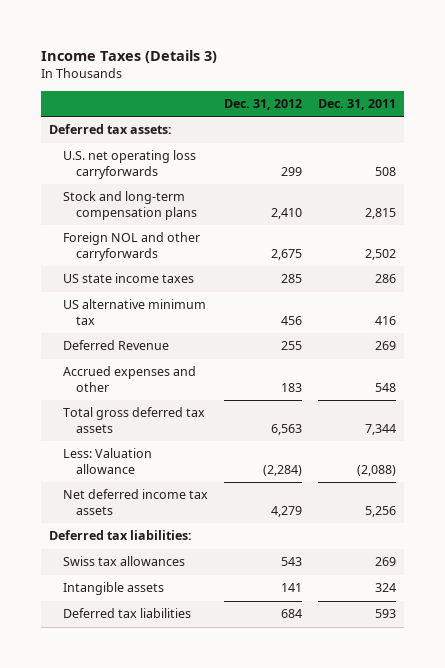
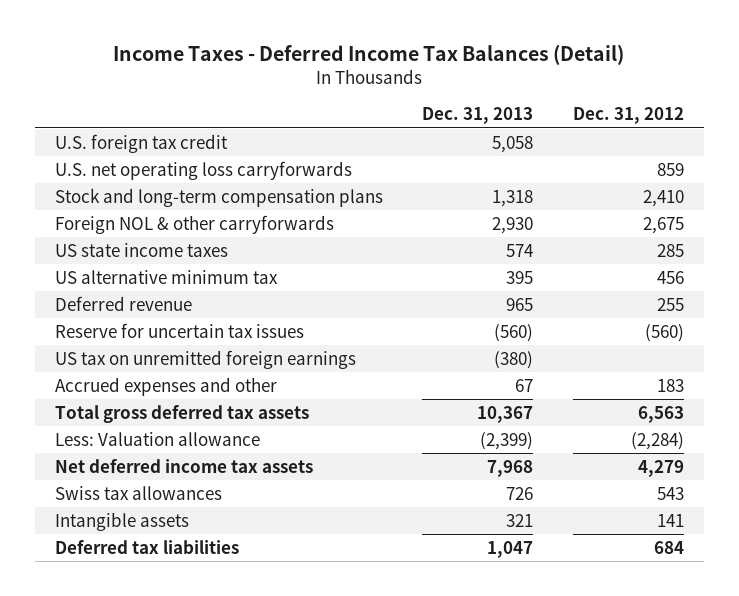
- Income Taxes (Details 3)
+ Income Taxes - Deferred Income Tax Balances (Detail)
- | Dec. 31, 2012 | Dec. 31, 2011
+ | Dec. 31, 2013 | Dec. 31, 2012
- Deferred tax assets:
- U.S. net operating loss carryforwards | 299 | 508
+ U.S. foreign tax credit | 5,058 |
+ U.S. net operating loss carryforwards | | 859
- Foreign NOL and other carryforwards | 2,675 | 2,502
+ Foreign NOL & other carryforwards | 2,930 | 2,675
- Deferred Revenue | 255 | 269
+ Deferred revenue | 965 | 255
+ Reserve for uncertain tax issues | (560) | (560)
+ US tax on unremitted foreign earnings | (380) |
- Deferred tax liabilities:

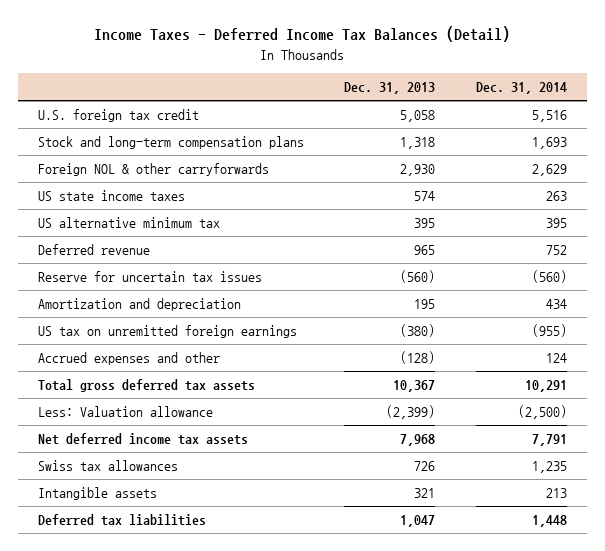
- | Dec. 31, 2013 | Dec. 31, 2012
+ | Dec. 31, 2013 | Dec. 31, 2014
- U.S. net operating loss carryforwards | | 859
+ Amortization and depreciation | 195 | 434
- Accrued expenses and other | 67 | 183
+ Accrued expenses and other | (128) | 124

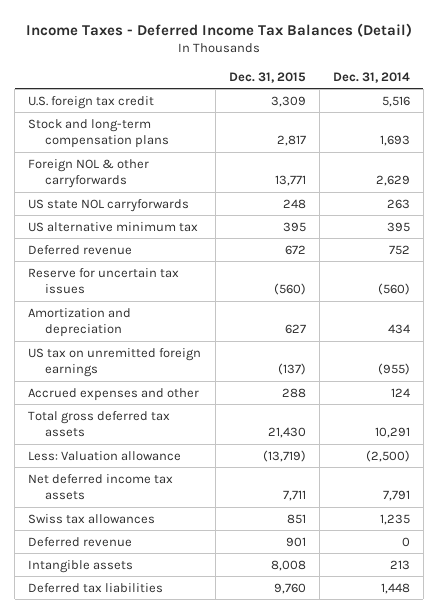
- | Dec. 31, 2013 | Dec. 31, 2014
+ | Dec. 31, 2015 | Dec. 31, 2014
- US state income taxes | 574 | 263
+ US state NOL carryforwards | 248 | 263
+ Deferred revenue | 901 | 0

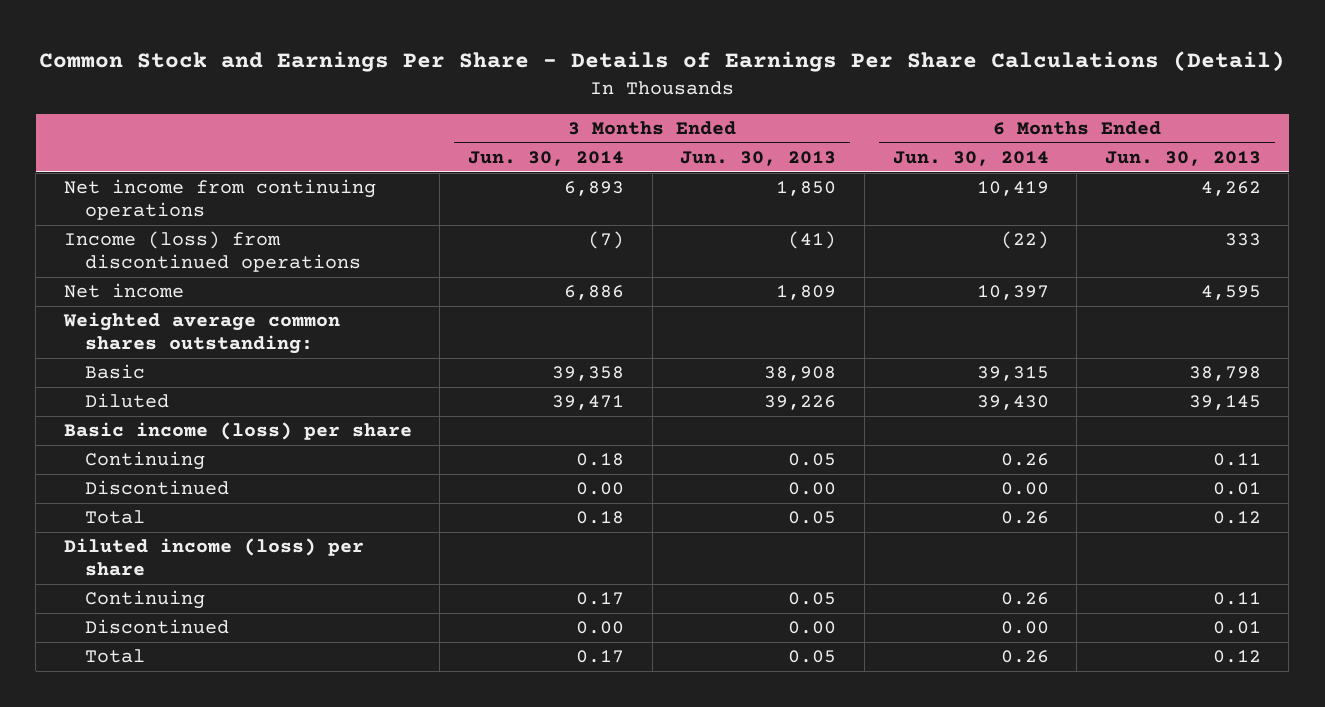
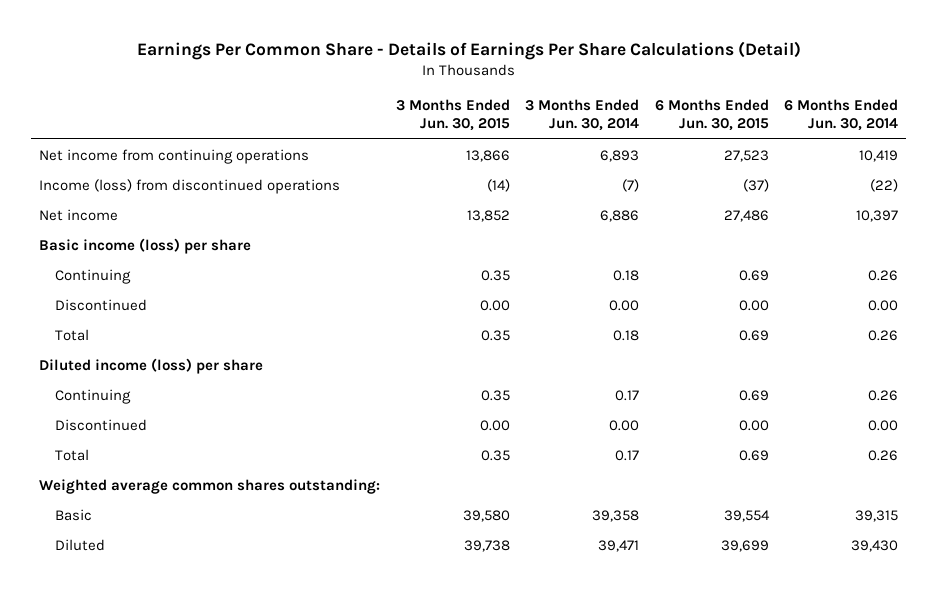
- Common Stock and Earnings Per Share - Details of Earnings Per Share Calculations (Detail)
+ Earnings Per Common Share - Details of Earnings Per Share Calculations (Detail)
- | 3 Months Ended Jun. 30, 2014 | 3 Months Ended Jun. 30, 2013 | 6 Months Ended Jun. 30, 2014 | 6 Months Ended Jun. 30, 2013
+ | 3 Months Ended Jun. 30, 2015 | 3 Months Ended Jun. 30, 2014 | 6 Months Ended Jun. 30, 2015 | 6 Months Ended Jun. 30, 2014
moved down: Weighted average common shares outstanding:
moved down: Basic | 39,580 | 39,358 | 39,554 | 39,315
moved down: Diluted | 39,738 | 39,471 | 39,699 | 39,430

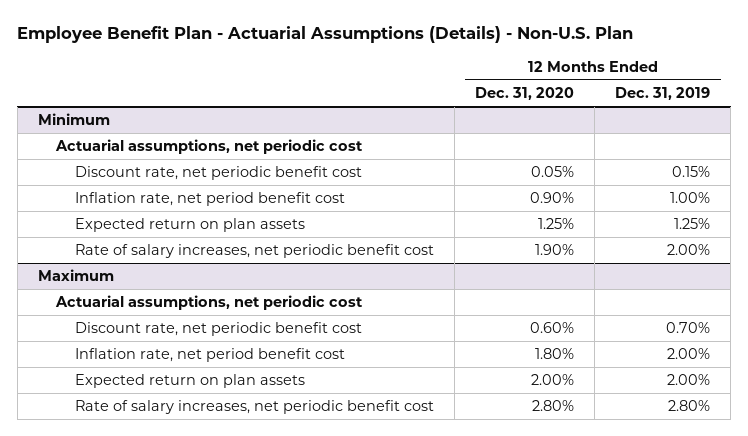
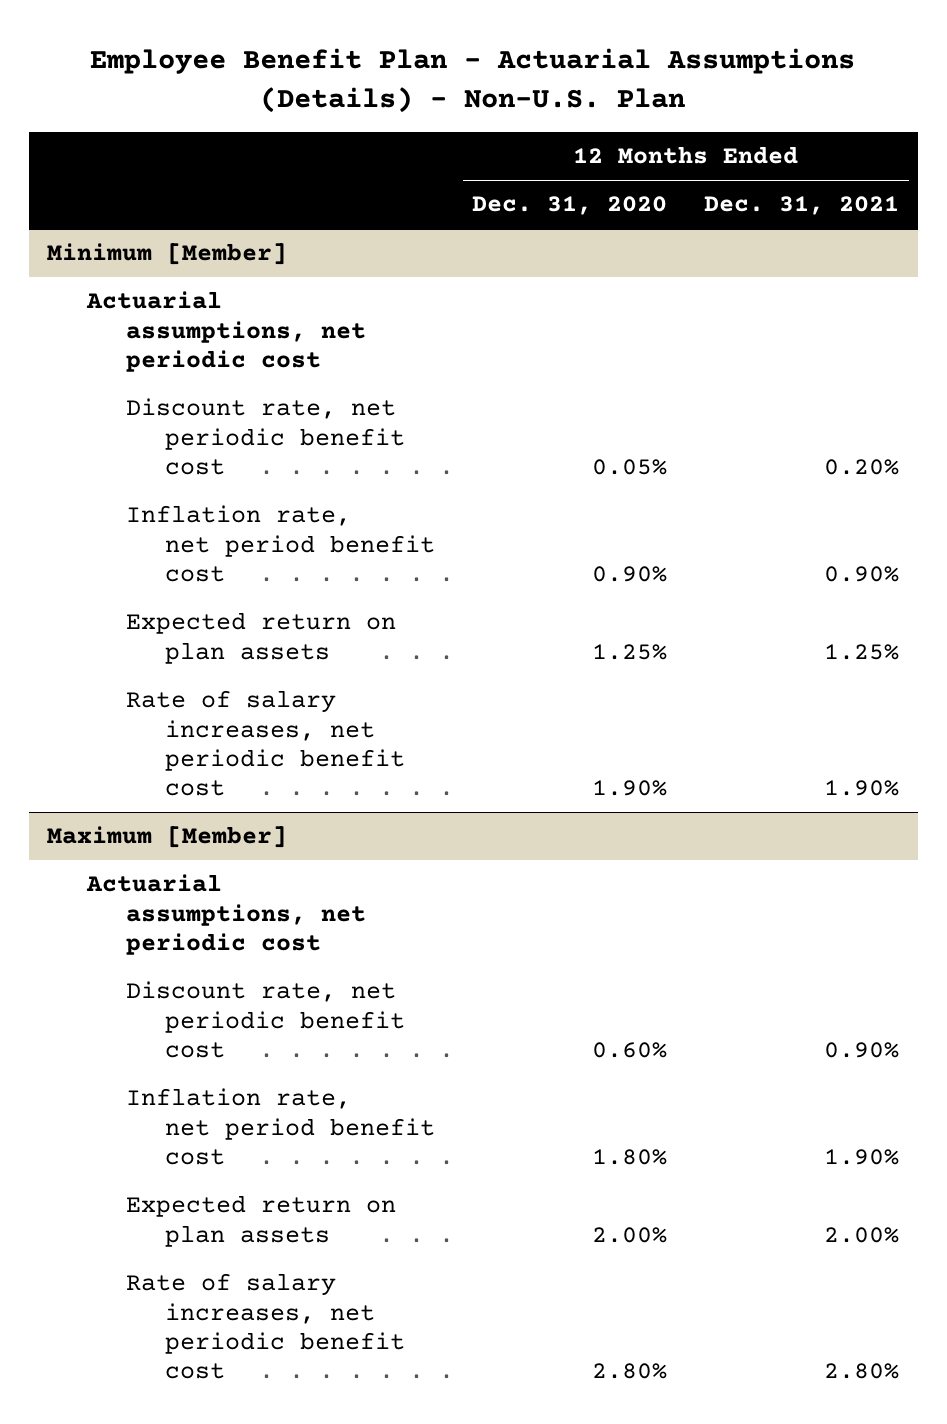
- | 12 Months Ended Dec. 31, 2020 | 12 Months Ended Dec. 31, 2019
+ | 12 Months Ended Dec. 31, 2020 | 12 Months Ended Dec. 31, 2021
- Minimum
+ Minimum [Member]
- Maximum
+ Maximum [Member]

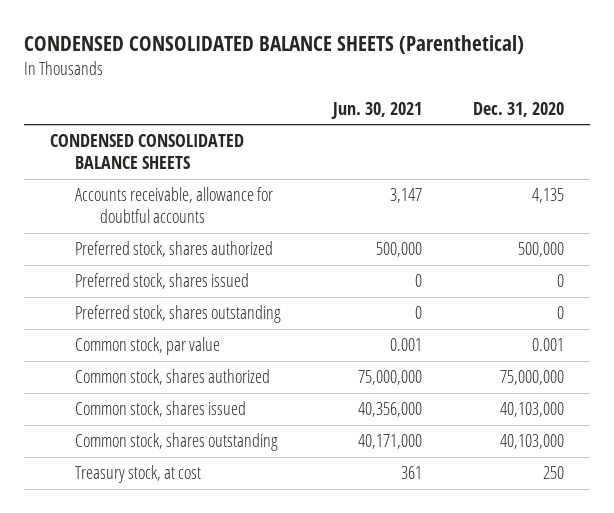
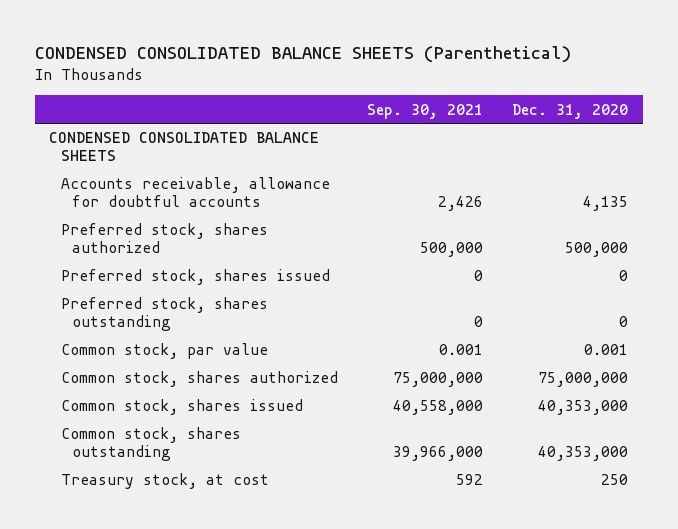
- | Jun. 30, 2021 | Dec. 31, 2020
+ | Sep. 30, 2021 | Dec. 31, 2020
- Common stock, shares issued | 40,356,000 | 40,103,000
- Common stock, shares outstanding | 40,171,000 | 40,103,000
+ Common stock, shares issued | 40,558,000 | 40,353,000
+ Common stock, shares outstanding | 39,966,000 | 40,353,000

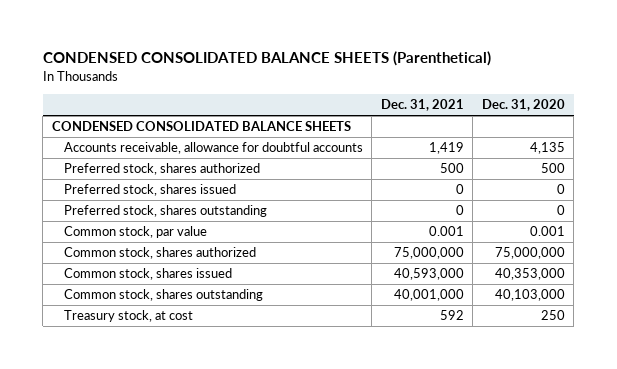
- | Sep. 30, 2021 | Dec. 31, 2020
+ | Dec. 31, 2021 | Dec. 31, 2020
- Preferred stock, shares authorized | 500,000 | 500,000
+ Preferred stock, shares authorized | 500 | 500
- Common stock, shares outstanding | 39,966,000 | 40,353,000
+ Common stock, shares outstanding | 40,001,000 | 40,103,000

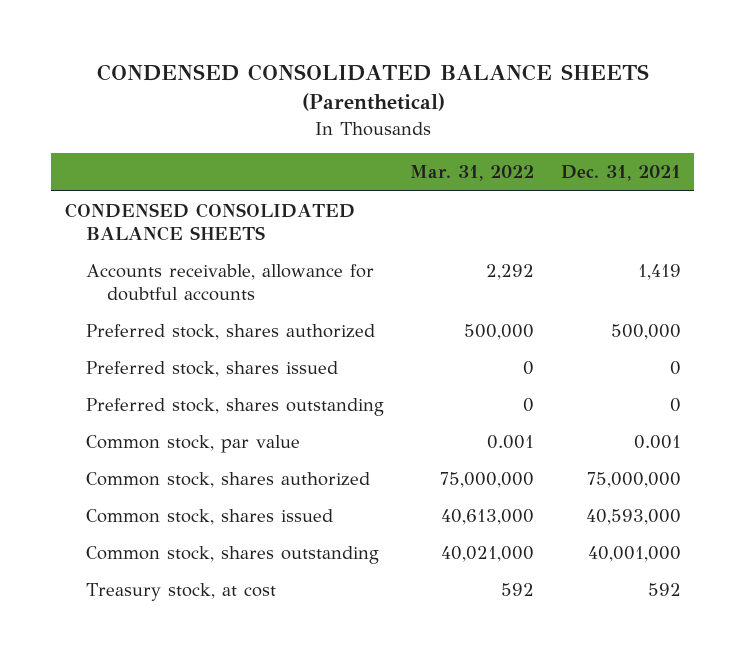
- | Dec. 31, 2021 | Dec. 31, 2020
+ | Mar. 31, 2022 | Dec. 31, 2021
- Preferred stock, shares authorized | 500 | 500
+ Preferred stock, shares authorized | 500,000 | 500,000

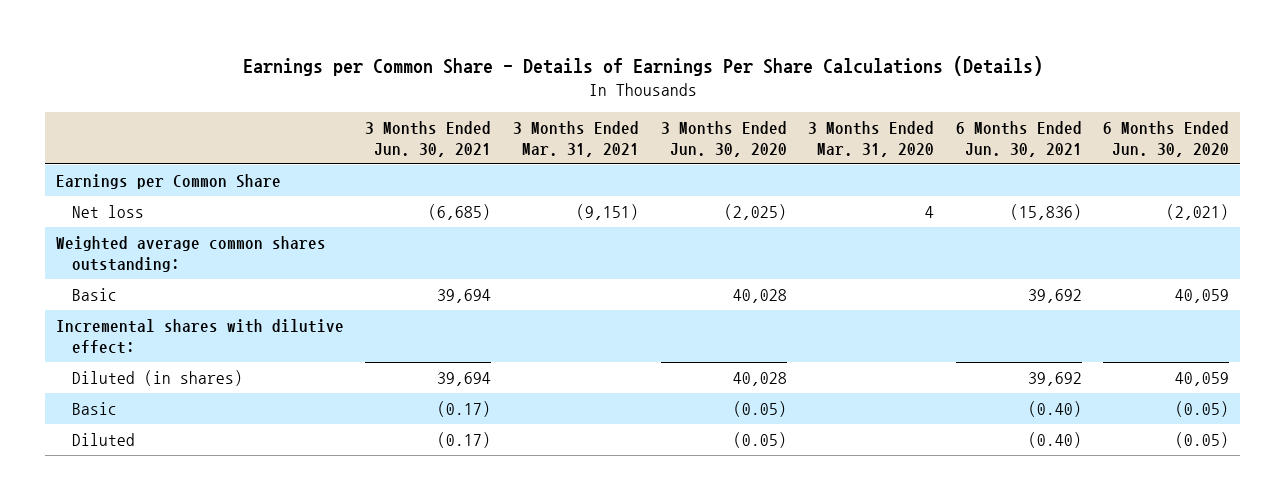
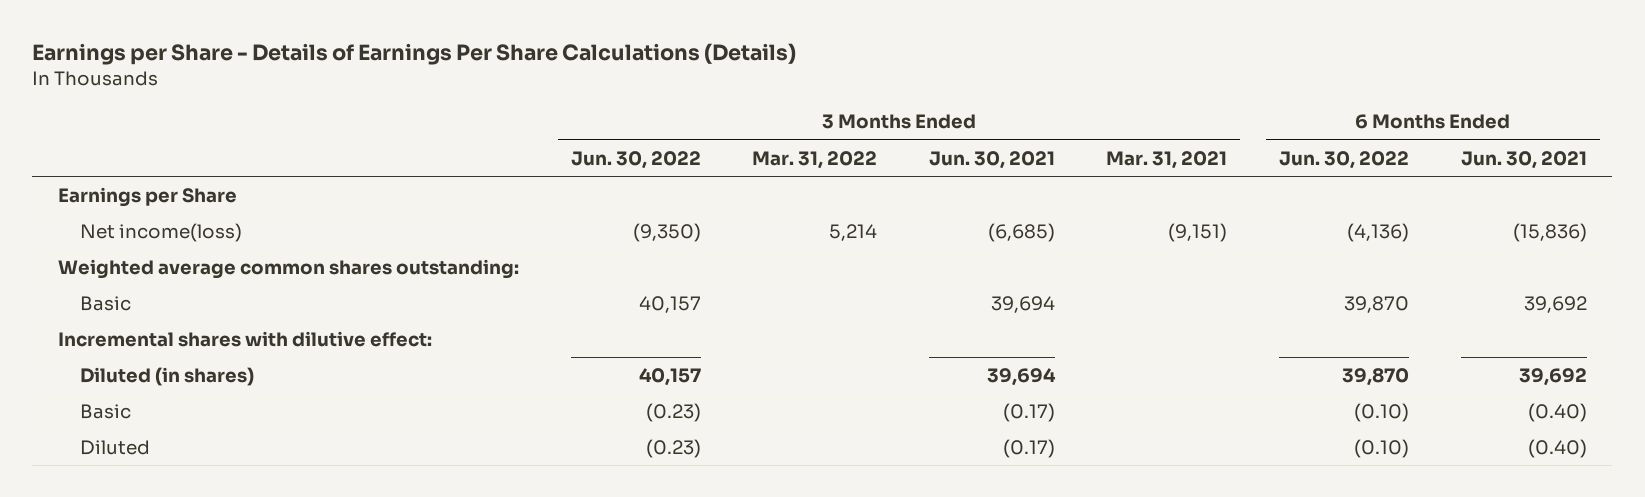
- Earnings per Common Share - Details of Earnings Per Share Calculations (Details)
+ Earnings per Share - Details of Earnings Per Share Calculations (Details)
- | 3 Months Ended Jun. 30, 2021 | 3 Months Ended Mar. 31, 2021 | 3 Months Ended Jun. 30, 2020 | 3 Months Ended Mar. 31, 2020 | 6 Months Ended Jun. 30, 2021 | 6 Months Ended Jun. 30, 2020
+ | 3 Months Ended Jun. 30, 2022 | 3 Months Ended Mar. 31, 2022 | 3 Months Ended Jun. 30, 2021 | 3 Months Ended Mar. 31, 2021 | 6 Months Ended Jun. 30, 2022 | 6 Months Ended Jun. 30, 2021
- Earnings per Common Share
- Net loss | (6,685) | (9,151) | (2,025) | 4 | (15,836) | (2,021)
+ Earnings per Share
+ Net income(loss) | (9,350) | 5,214 | (6,685) | (9,151) | (4,136) | (15,836)

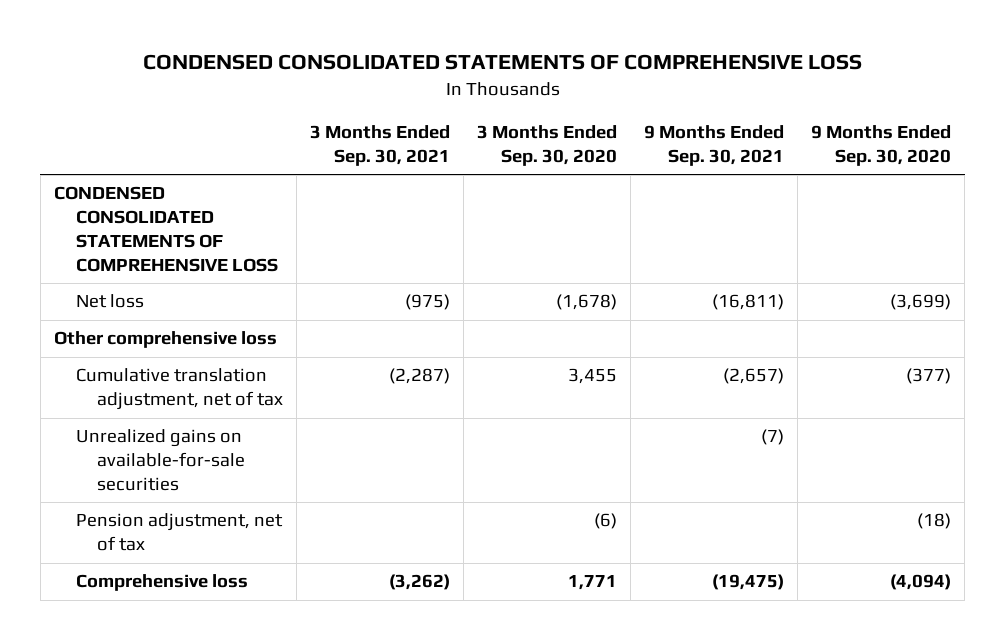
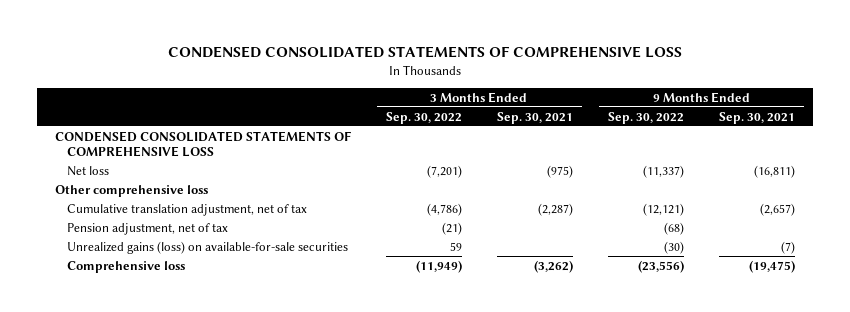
- | 3 Months Ended Sep. 30, 2021 | 3 Months Ended Sep. 30, 2020 | 9 Months Ended Sep. 30, 2021 | 9 Months Ended Sep. 30, 2020
+ | 3 Months Ended Sep. 30, 2022 | 3 Months Ended Sep. 30, 2021 | 9 Months Ended Sep. 30, 2022 | 9 Months Ended Sep. 30, 2021
- Unrealized gains on available-for-sale securities | | | (7) |
+ Unrealized gains (loss) on available-for-sale securities | 59 | | (30) | (7)

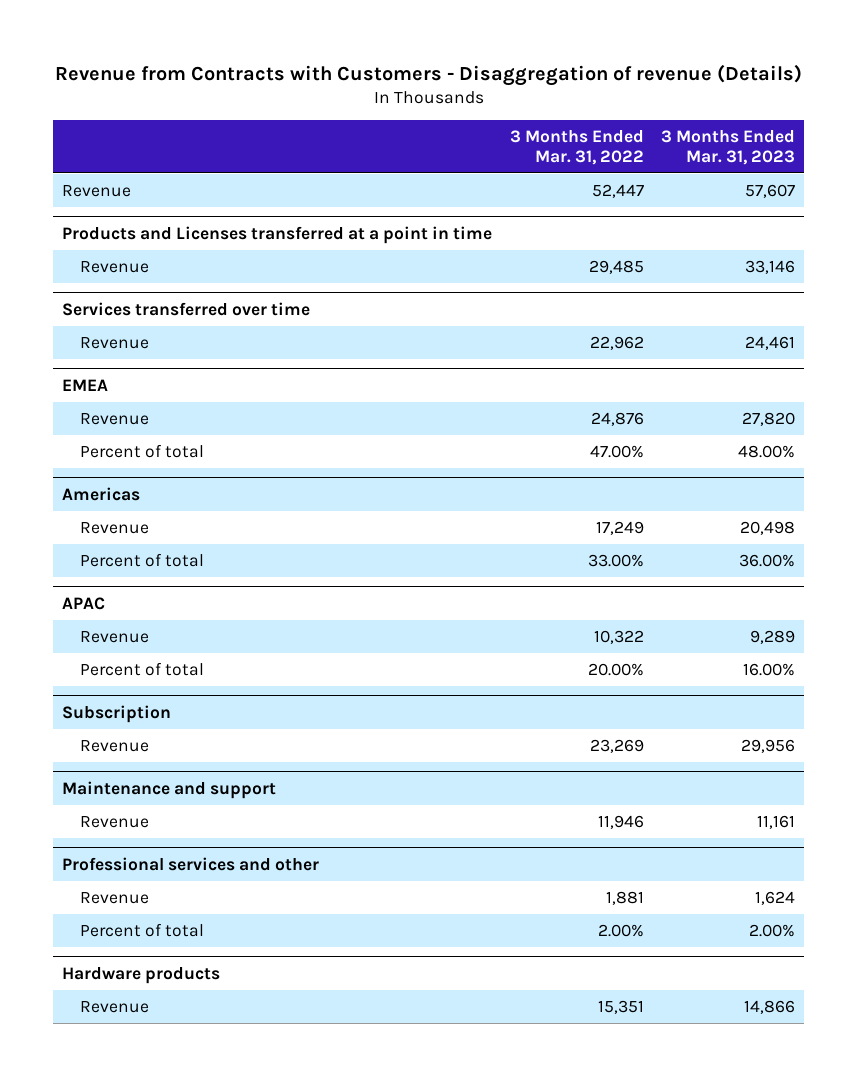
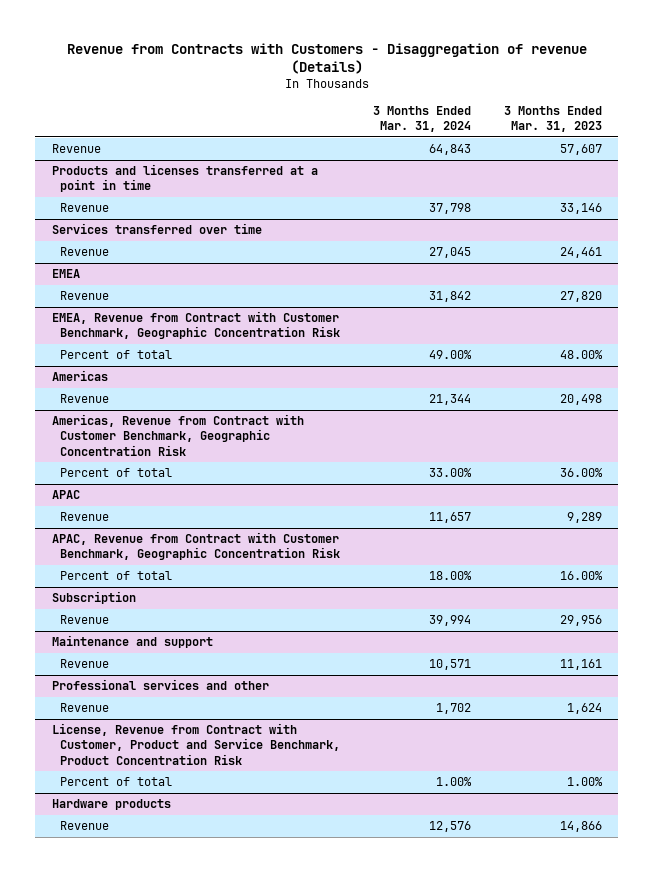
- | 3 Months Ended Mar. 31, 2022 | 3 Months Ended Mar. 31, 2023
+ | 3 Months Ended Mar. 31, 2024 | 3 Months Ended Mar. 31, 2023
- Products and Licenses transferred at a point in time
+ Products and licenses transferred at a point in time
+ EMEA, Revenue from Contract with Customer Benchmark, Geographic Concentration Risk
+ Americas, Revenue from Contract with Customer Benchmark, Geographic Concentration Risk
+ APAC, Revenue from Contract with Customer Benchmark, Geographic Concentration Risk
@ Professional services and other
- Percent of total | 2.00% | 2.00%
+ License, Revenue from Contract with Customer, Product and Service Benchmark, Product Concentration Risk
+ Percent of total | 1.00% | 1.00%

